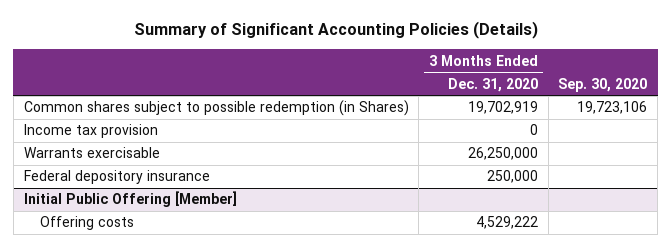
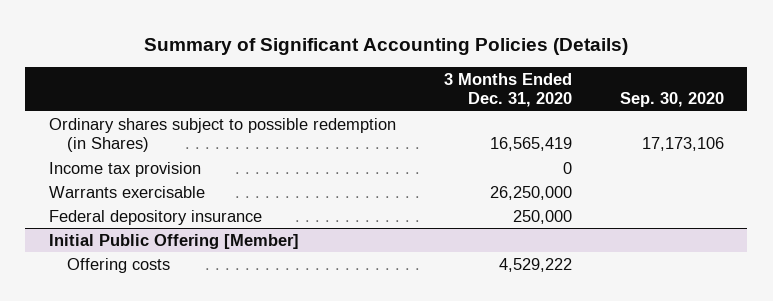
- Common shares subject to possible redemption (in Shares) | 19,702,919 | 19,723,106
+ Ordinary shares subject to possible redemption (in Shares) | 16,565,419 | 17,173,106

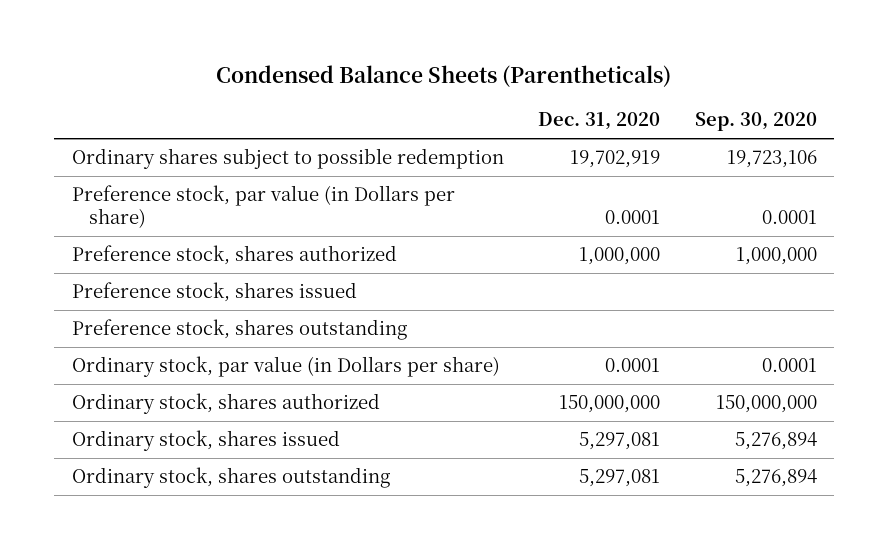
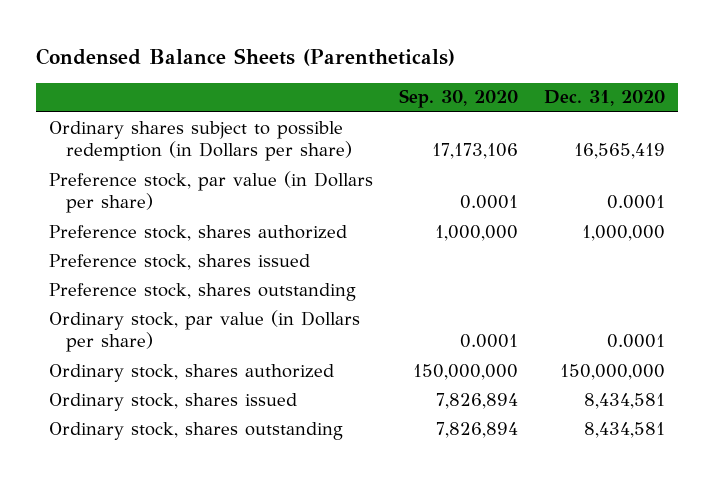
- | Dec. 31, 2020 | Sep. 30, 2020
+ | Sep. 30, 2020 | Dec. 31, 2020
- Ordinary shares subject to possible redemption | 19,702,919 | 19,723,106
+ Ordinary shares subject to possible redemption (in Dollars per share) | 17,173,106 | 16,565,419
- Ordinary stock, shares issued | 5,297,081 | 5,276,894
- Ordinary stock, shares outstanding | 5,297,081 | 5,276,894
+ Ordinary stock, shares issued | 7,826,894 | 8,434,581
+ Ordinary stock, shares outstanding | 7,826,894 | 8,434,581

